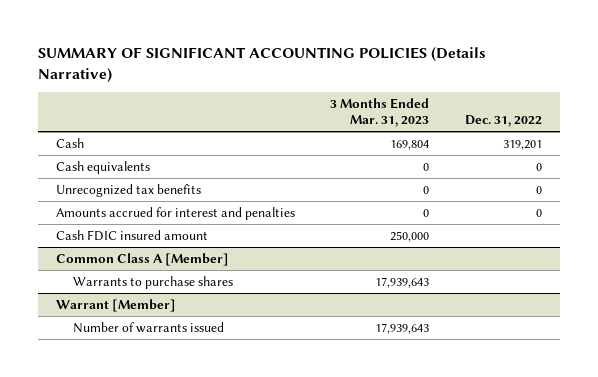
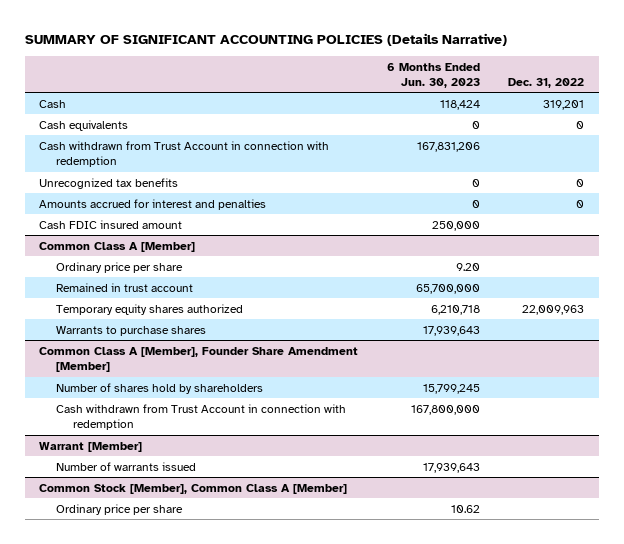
- | 3 Months Ended Mar. 31, 2023 | Dec. 31, 2022
+ | 6 Months Ended Jun. 30, 2023 | Dec. 31, 2022
+ Cash withdrawn from Trust Account in connection with redemption | 167,831,206 |
@ Common Class A [Member]
+ Ordinary price per share | 9.20 |
+ Remained in trust account | 65,700,000 |
+ Temporary equity shares authorized | 6,210,718 | 22,009,963
+ Common Class A [Member], Founder Share Amendment [Member]
+ Number of shares hold by shareholders | 15,799,245 |
+ Cash withdrawn from Trust Account in connection with redemption | 167,800,000 |
+ Common Stock [Member], Common Class A [Member]
+ Ordinary price per share | 10.62 |

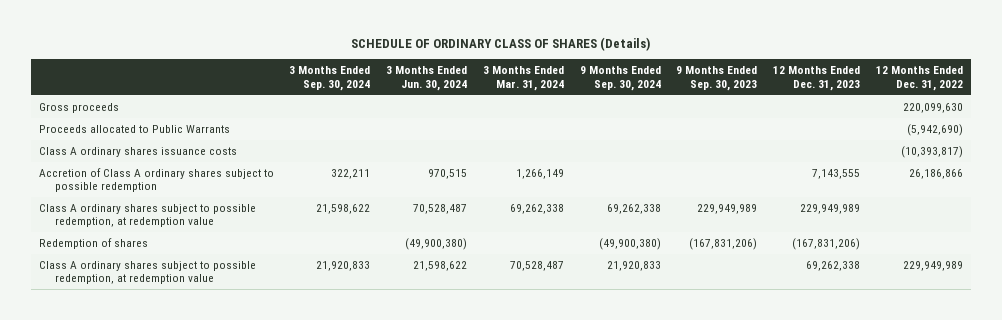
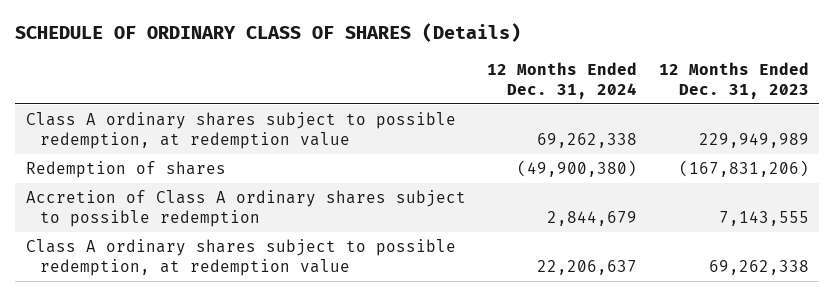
- | 3 Months Ended Sep. 30, 2024 | 3 Months Ended Jun. 30, 2024 | 3 Months Ended Mar. 31, 2024 | 9 Months Ended Sep. 30, 2024 | 9 Months Ended Sep. 30, 2023 | 12 Months Ended Dec. 31, 2023 | 12 Months Ended Dec. 31, 2022
+ | 12 Months Ended Dec. 31, 2024 | 12 Months Ended Dec. 31, 2023
- Gross proceeds | | | | | | | 220,099,630
- Proceeds allocated to Public Warrants | | | | | | | (5,942,690)
- Class A ordinary shares issuance costs | | | | | | | (10,393,817)
moved down: Accretion of Class A ordinary shares subject to possible redemption | 2,844,679 | 7,143,555

